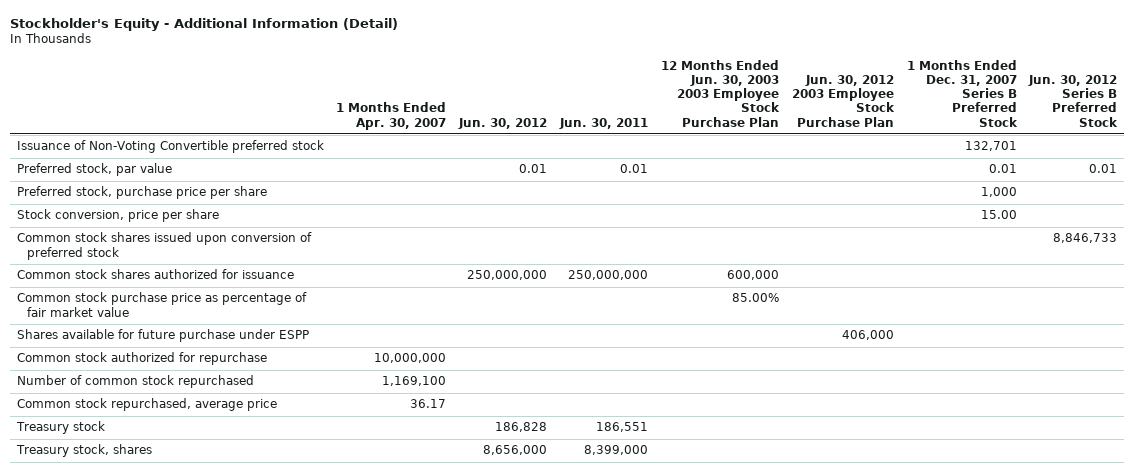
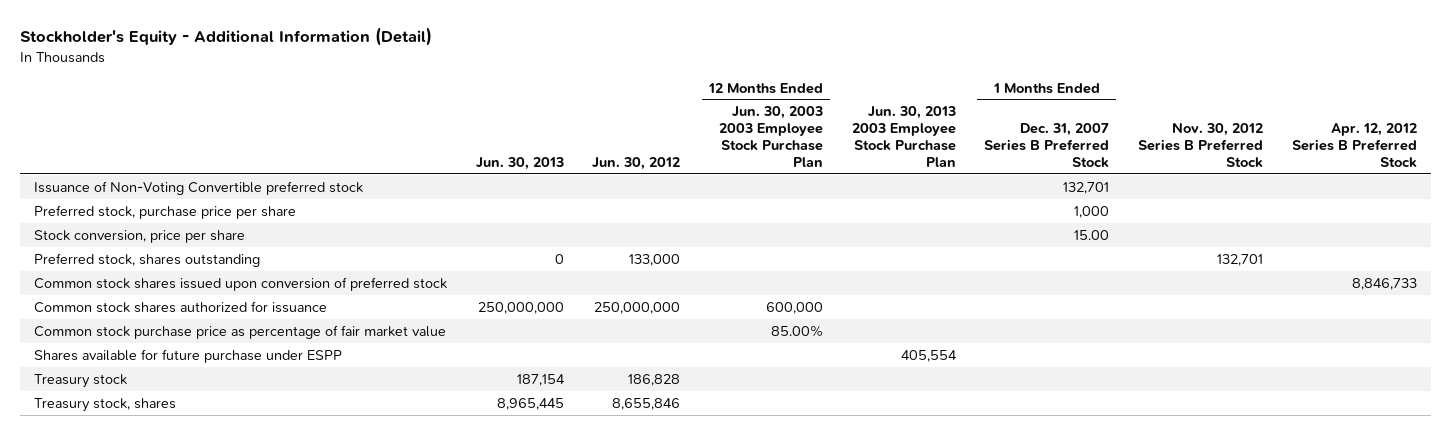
- | 1 Months Ended Apr. 30, 2007 | Jun. 30, 2012 | Jun. 30, 2011 | 12 Months Ended Jun. 30, 2003 2003 Employee Stock Purchase Plan | Jun. 30, 2012 2003 Employee Stock Purchase Plan | 1 Months Ended Dec. 31, 2007 Series B Preferred Stock | Jun. 30, 2012 Series B Preferred Stock
+ | Jun. 30, 2013 | Jun. 30, 2012 | 12 Months Ended Jun. 30, 2003 2003 Employee Stock Purchase Plan | Jun. 30, 2013 2003 Employee Stock Purchase Plan | 1 Months Ended Dec. 31, 2007 Series B Preferred Stock | Nov. 30, 2012 Series B Preferred Stock | Apr. 12, 2012 Series B Preferred Stock
- Preferred stock, par value | | 0.01 | 0.01 | | | 0.01 | 0.01
+ Preferred stock, shares outstanding | 0 | 133,000 | | | | 132,701 |
- Common stock authorized for repurchase | 10,000,000 | | | | | |
- Number of common stock repurchased | 1,169,100 | | | | | |
- Common stock repurchased, average price | 36.17 | | | | | |
- Treasury stock, shares | | 8,656,000 | 8,399,000 | | | |
+ Treasury stock, shares | 8,965,445 | 8,655,846 | | | | |

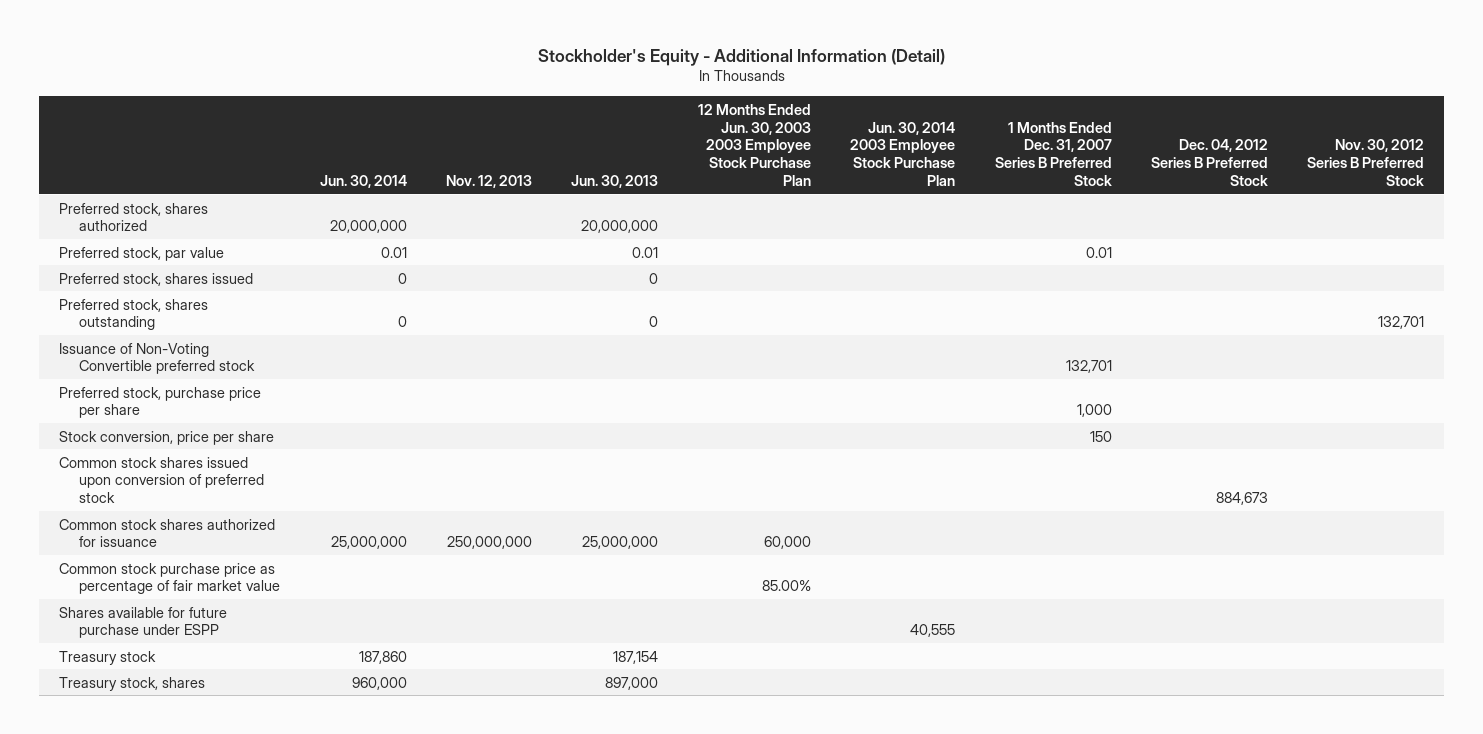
- | Jun. 30, 2013 | Jun. 30, 2012 | 12 Months Ended Jun. 30, 2003 2003 Employee Stock Purchase Plan | Jun. 30, 2013 2003 Employee Stock Purchase Plan | 1 Months Ended Dec. 31, 2007 Series B Preferred Stock | Nov. 30, 2012 Series B Preferred Stock | Apr. 12, 2012 Series B Preferred Stock
+ | Jun. 30, 2014 | Nov. 12, 2013 | Jun. 30, 2013 | 12 Months Ended Jun. 30, 2003 2003 Employee Stock Purchase Plan | Jun. 30, 2014 2003 Employee Stock Purchase Plan | 1 Months Ended Dec. 31, 2007 Series B Preferred Stock | Dec. 04, 2012 Series B Preferred Stock | Nov. 30, 2012 Series B Preferred Stock
+ Preferred stock, shares authorized | 20,000,000 | | 20,000,000 | | | | |
+ Preferred stock, par value | 0.01 | | 0.01 | | | 0.01 | |
+ Preferred stock, shares issued | 0 | | 0 | | | | |
moved up: Preferred stock, shares outstanding | 0 | | 0 | | | | | 132,701
- Stock conversion, price per share | | | | | 15.00 | |
+ Stock conversion, price per share | | | | | | 150 | |
- Common stock shares authorized for issuance | 250,000,000 | 250,000,000 | 600,000 | | | |
+ Common stock shares authorized for issuance | 25,000,000 | 250,000,000 | 25,000,000 | 60,000 | | | |
- Treasury stock, shares | 8,965,445 | 8,655,846 | | | | |
+ Treasury stock, shares | 960,000 | | 897,000 | | | | |

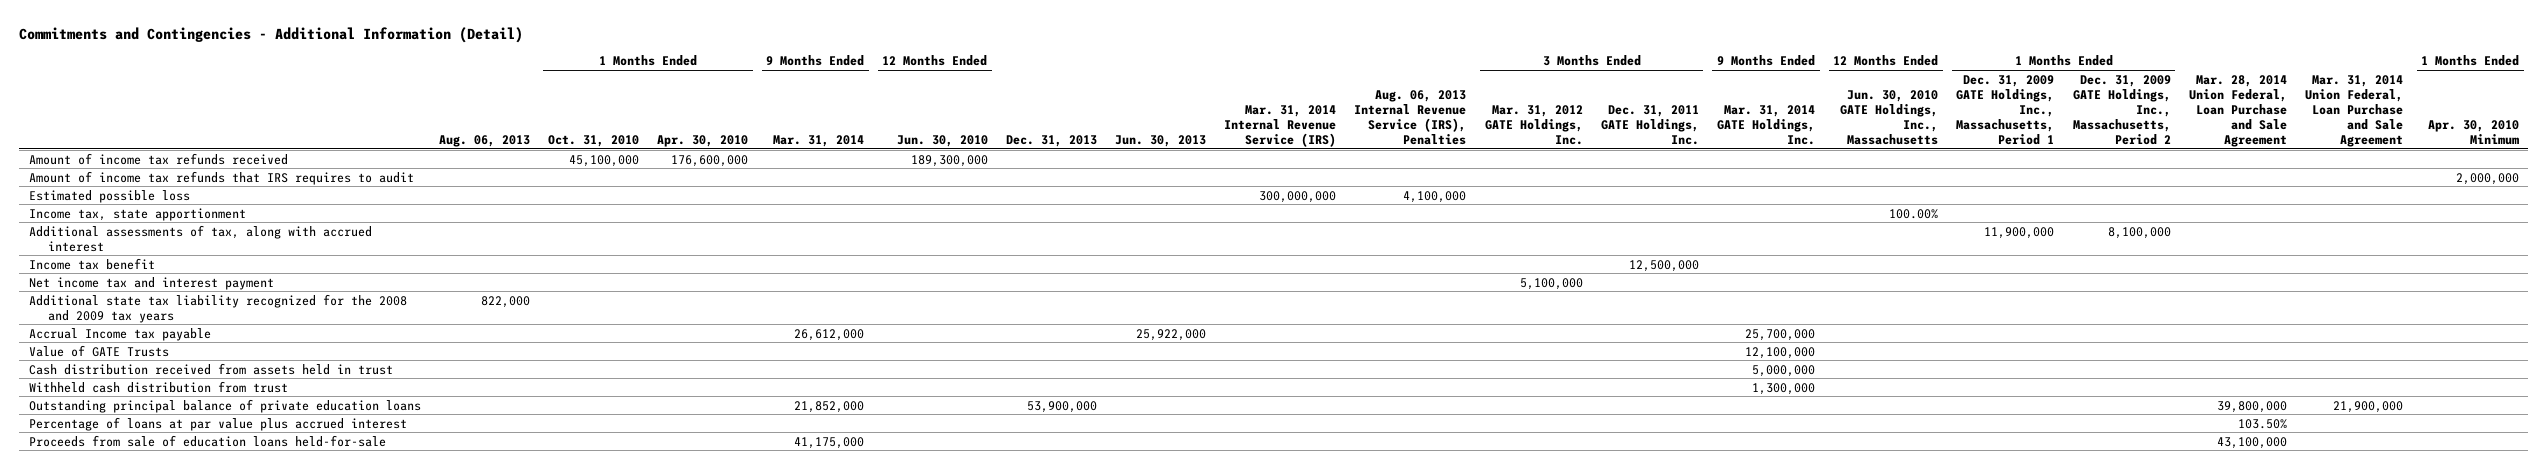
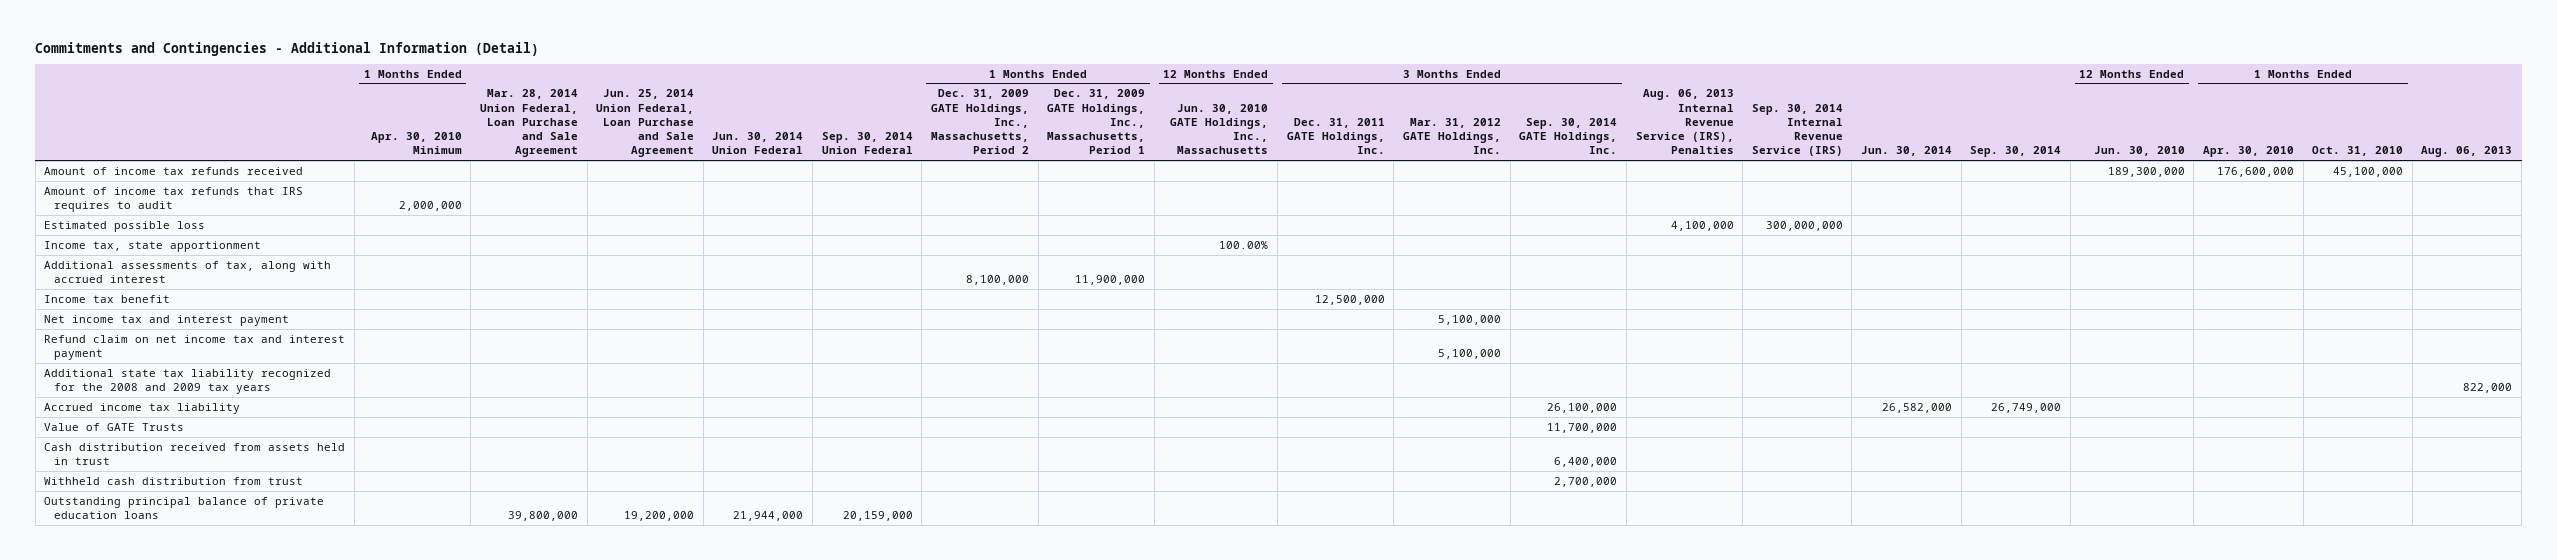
- | Aug. 06, 2013 | 1 Months Ended Oct. 31, 2010 | 1 Months Ended Apr. 30, 2010 | 9 Months Ended Mar. 31, 2014 | 12 Months Ended Jun. 30, 2010 | Dec. 31, 2013 | Jun. 30, 2013 | Mar. 31, 2014 Internal Revenue Service (IRS) | Aug. 06, 2013 Internal Revenue Service (IRS), Penalties | 3 Months Ended Mar. 31, 2012 GATE Holdings, Inc. | 3 Months Ended Dec. 31, 2011 GATE Holdings, Inc. | 9 Months Ended Mar. 31, 2014 GATE Holdings, Inc. | 12 Months Ended Jun. 30, 2010 GATE Holdings, Inc., Massachusetts | 1 Months Ended Dec. 31, 2009 GATE Holdings, Inc., Massachusetts, Period 1 | 1 Months Ended Dec. 31, 2009 GATE Holdings, Inc., Massachusetts, Period 2 | Mar. 28, 2014 Union Federal, Loan Purchase and Sale Agreement | Mar. 31, 2014 Union Federal, Loan Purchase and Sale Agreement | 1 Months Ended Apr. 30, 2010 Minimum
+ | 1 Months Ended Apr. 30, 2010 Minimum | Mar. 28, 2014 Union Federal, Loan Purchase and Sale Agreement | Jun. 25, 2014 Union Federal, Loan Purchase and Sale Agreement | Jun. 30, 2014 Union Federal | Sep. 30, 2014 Union Federal | 1 Months Ended Dec. 31, 2009 GATE Holdings, Inc., Massachusetts, Period 2 | 1 Months Ended Dec. 31, 2009 GATE Holdings, Inc., Massachusetts, Period 1 | 12 Months Ended Jun. 30, 2010 GATE Holdings, Inc., Massachusetts | 3 Months Ended Dec. 31, 2011 GATE Holdings, Inc. | 3 Months Ended Mar. 31, 2012 GATE Holdings, Inc. | 3 Months Ended Sep. 30, 2014 GATE Holdings, Inc. | Aug. 06, 2013 Internal Revenue Service (IRS), Penalties | Sep. 30, 2014 Internal Revenue Service (IRS) | Jun. 30, 2014 | Sep. 30, 2014 | 12 Months Ended Jun. 30, 2010 | 1 Months Ended Apr. 30, 2010 | 1 Months Ended Oct. 31, 2010 | Aug. 06, 2013
+ Refund claim on net income tax and interest payment | | | | | | | | | | 5,100,000 | | | | | | | | |
- Accrual Income tax payable | | | | 26,612,000 | | | 25,922,000 | | | | | 25,700,000 | | | | | |
+ Accrued income tax liability | | | | | | | | | | | 26,100,000 | | | 26,582,000 | 26,749,000 | | | |
- Percentage of loans at par value plus accrued interest | | | | | | | | | | | | | | | | 103.50% | |
- Proceeds from sale of education loans held-for-sale | | | | 41,175,000 | | | | | | | | | | | | 43,100,000 | |

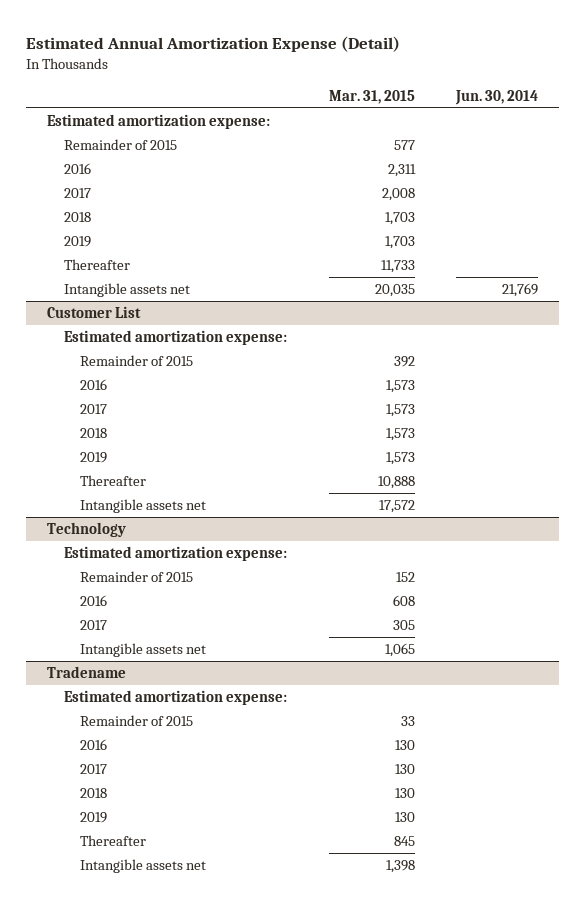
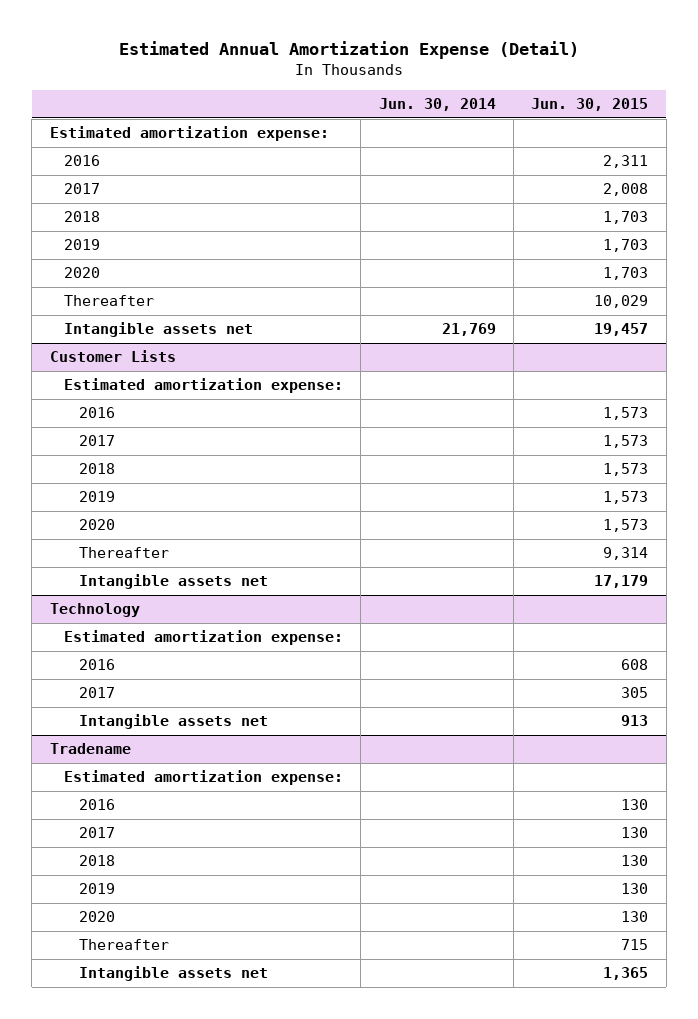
- | Mar. 31, 2015 | Jun. 30, 2014
+ | Jun. 30, 2014 | Jun. 30, 2015
- Remainder of 2015 | 577 |
+ 2020 | | 1,703
- Customer List
+ Customer Lists
- Remainder of 2015 | 392 |
+ 2020 | | 1,573
@ Technology
- Remainder of 2015 | 152 |
@ Tradename
- Remainder of 2015 | 33 |
+ 2020 | | 130

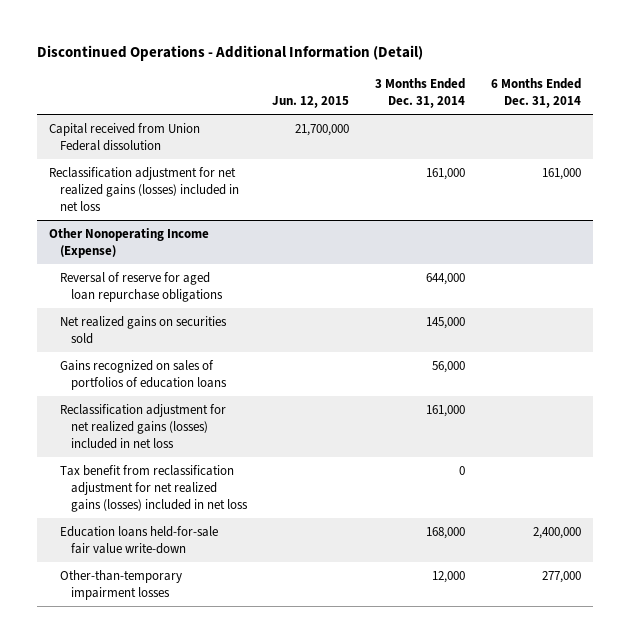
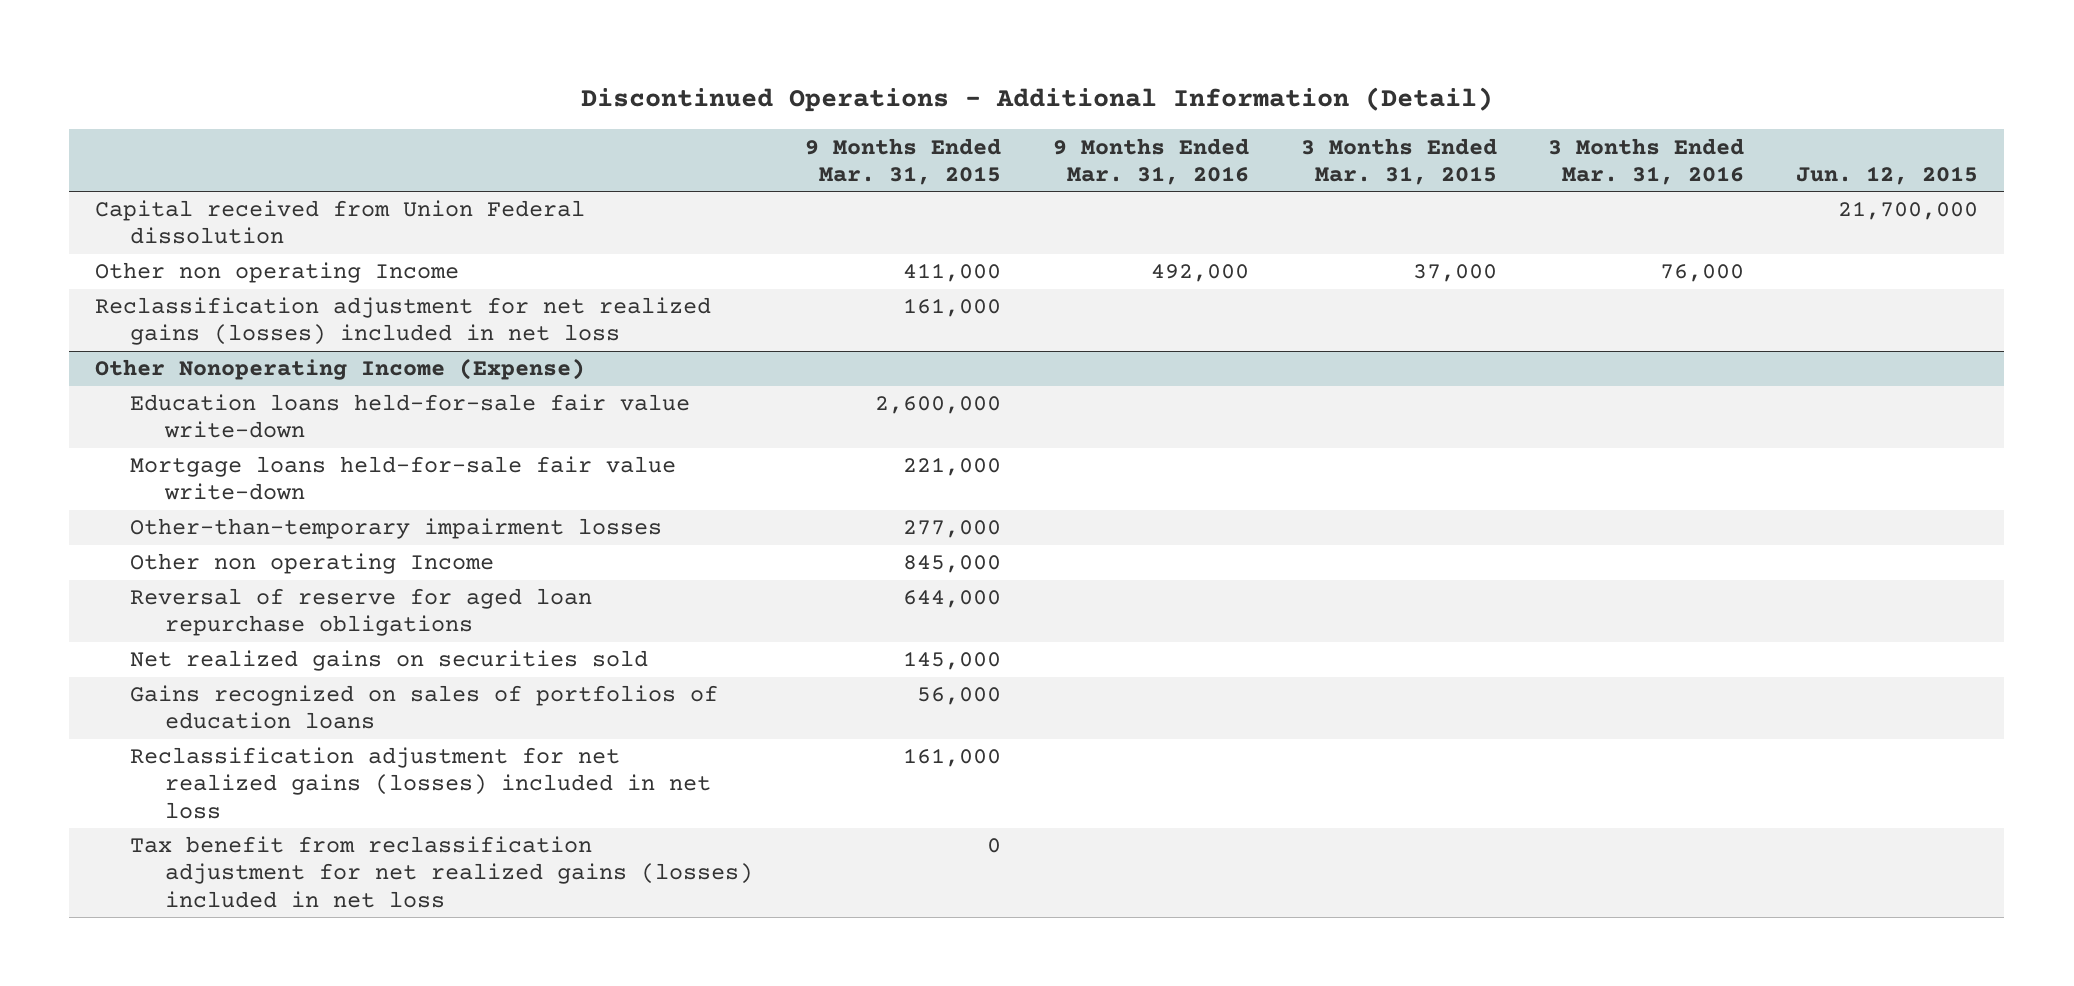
- | Jun. 12, 2015 | 3 Months Ended Dec. 31, 2014 | 6 Months Ended Dec. 31, 2014
+ | 9 Months Ended Mar. 31, 2015 | 9 Months Ended Mar. 31, 2016 | 3 Months Ended Mar. 31, 2015 | 3 Months Ended Mar. 31, 2016 | Jun. 12, 2015
+ Other non operating Income | 411,000 | 492,000 | 37,000 | 76,000 |
@ Other Nonoperating Income (Expense)
moved up: Education loans held-for-sale fair value write-down | 2,600,000 | | | |
+ Mortgage loans held-for-sale fair value write-down | 221,000 | | | |
moved up: Other-than-temporary impairment losses | 277,000 | | | |
+ Other non operating Income | 845,000 | | | |

